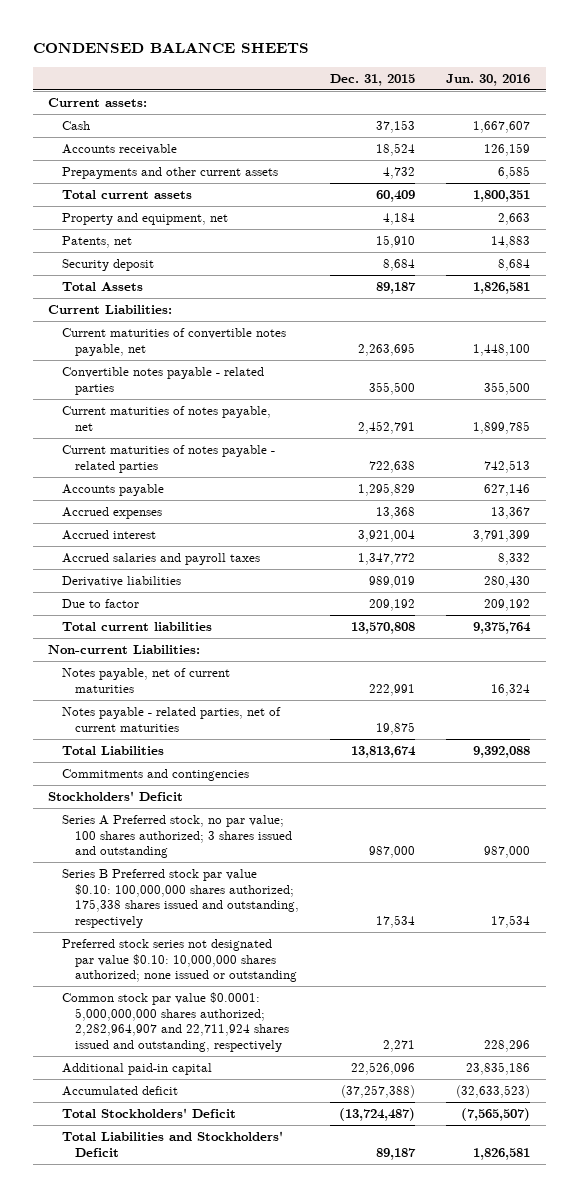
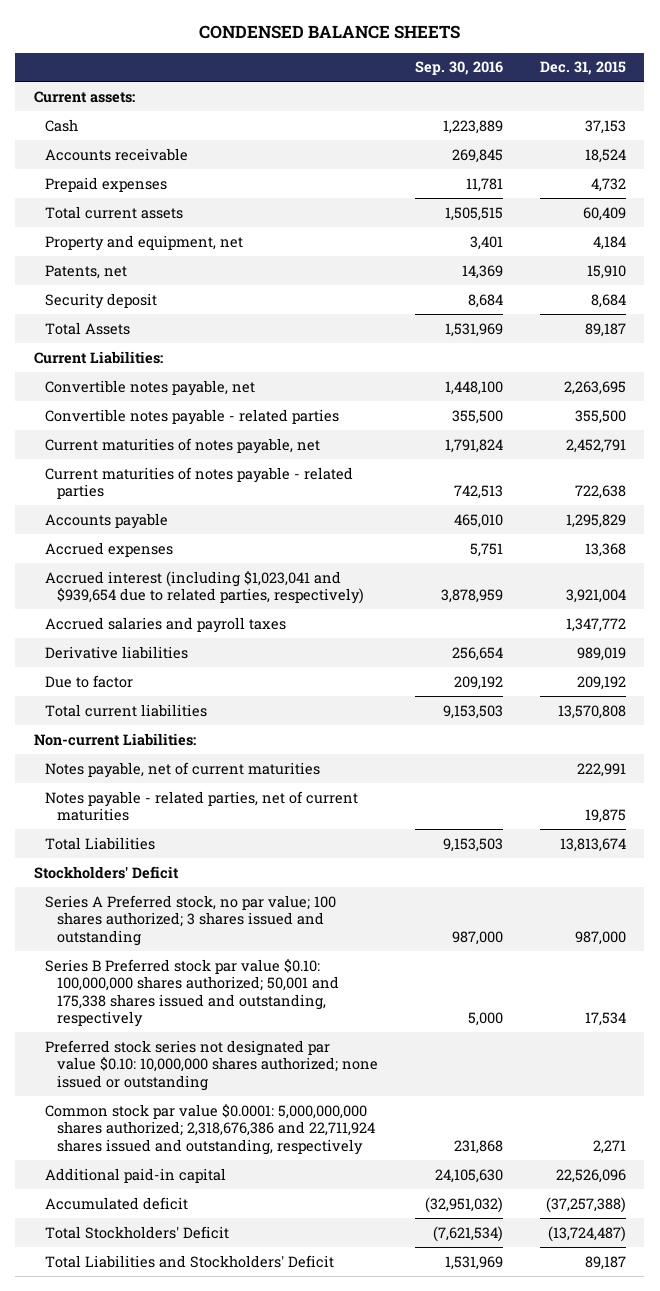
- | Dec. 31, 2015 | Jun. 30, 2016
+ | Sep. 30, 2016 | Dec. 31, 2015
- Prepayments and other current assets | 4,732 | 6,585
+ Prepaid expenses | 11,781 | 4,732
- Current maturities of convertible notes payable, net | 2,263,695 | 1,448,100
+ Convertible notes payable, net | 1,448,100 | 2,263,695
- Accrued interest | 3,921,004 | 3,791,399
+ Accrued interest (including $1,023,041 and $939,654 due to related parties, respectively) | 3,878,959 | 3,921,004
- Commitments and contingencies
- Series B Preferred stock par value $0.10: 100,000,000 shares authorized; 175,338 shares issued and outstanding, respectively | 17,534 | 17,534
+ Series B Preferred stock par value $0.10: 100,000,000 shares authorized; 50,001 and 175,338 shares issued and outstanding, respectively | 5,000 | 17,534
- Common stock par value $0.0001: 5,000,000,000 shares authorized; 2,282,964,907 and 22,711,924 shares issued and outstanding, respectively | 2,271 | 228,296
+ Common stock par value $0.0001: 5,000,000,000 shares authorized; 2,318,676,386 and 22,711,924 shares issued and outstanding, respectively | 231,868 | 2,271

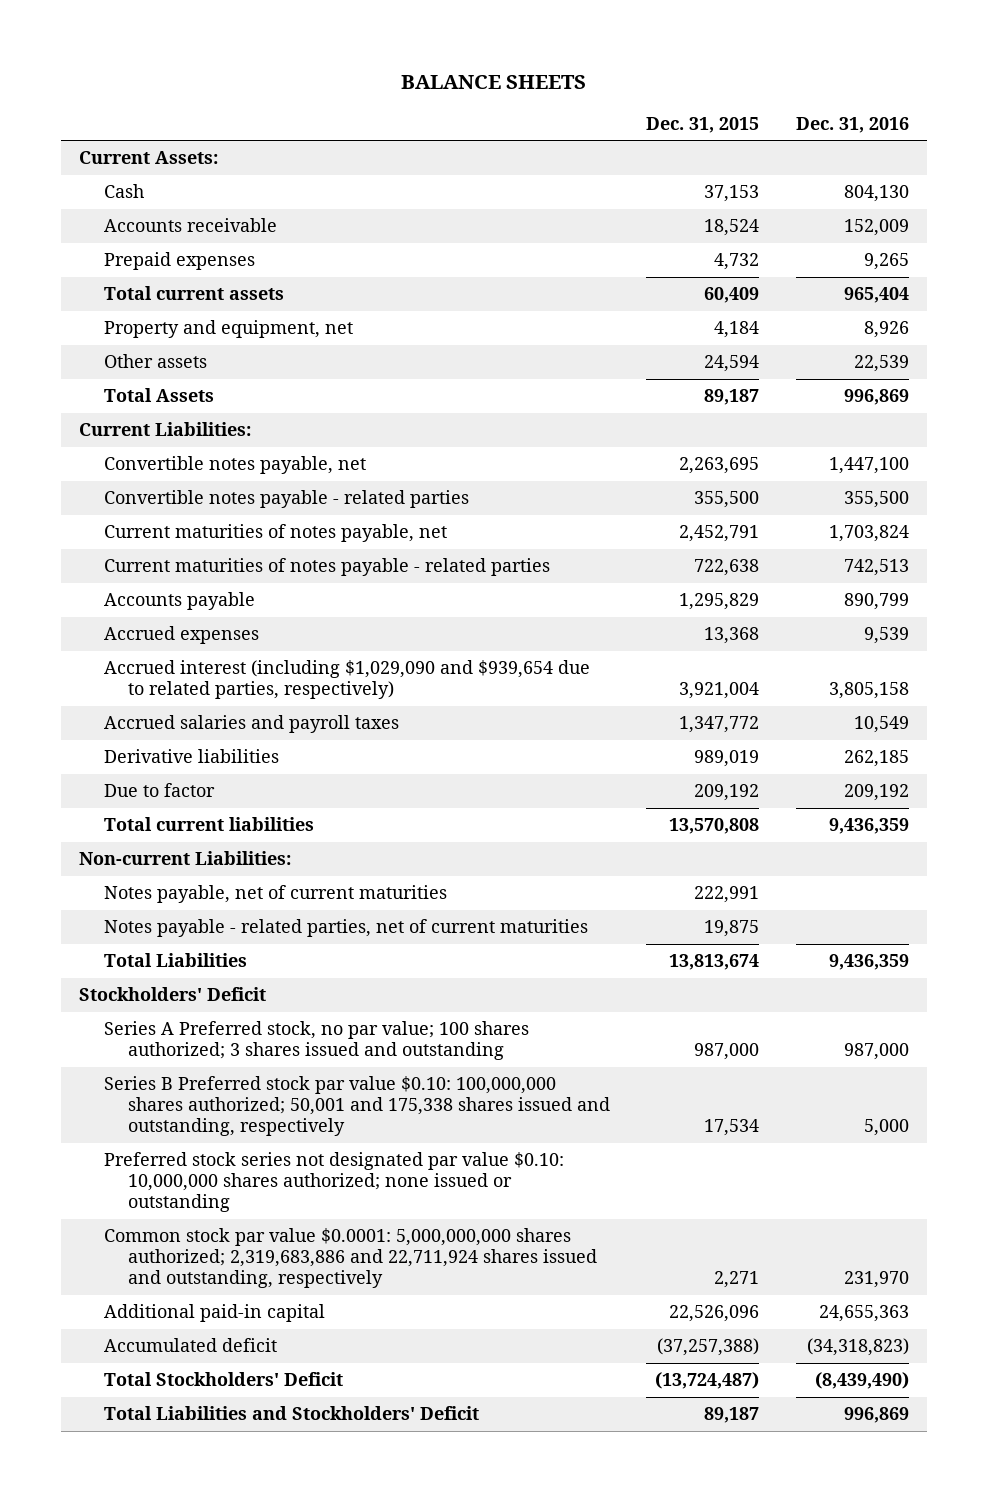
- CONDENSED BALANCE SHEETS
+ BALANCE SHEETS
- | Sep. 30, 2016 | Dec. 31, 2015
+ | Dec. 31, 2015 | Dec. 31, 2016
- Current assets:
+ Current Assets:
- Patents, net | 14,369 | 15,910
- Security deposit | 8,684 | 8,684
+ Other assets | 24,594 | 22,539
- Accrued interest (including $1,023,041 and $939,654 due to related parties, respectively) | 3,878,959 | 3,921,004
+ Accrued interest (including $1,029,090 and $939,654 due to related parties, respectively) | 3,921,004 | 3,805,158
- Common stock par value $0.0001: 5,000,000,000 shares authorized; 2,318,676,386 and 22,711,924 shares issued and outstanding, respectively | 231,868 | 2,271
+ Common stock par value $0.0001: 5,000,000,000 shares authorized; 2,319,683,886 and 22,711,924 shares issued and outstanding, respectively | 2,271 | 231,970

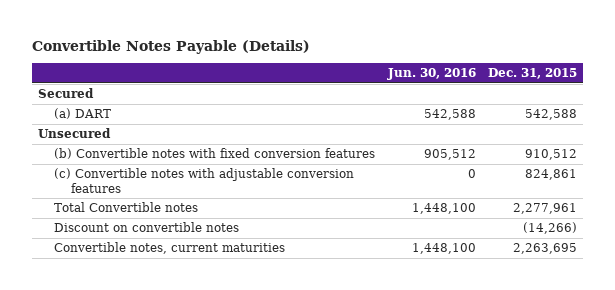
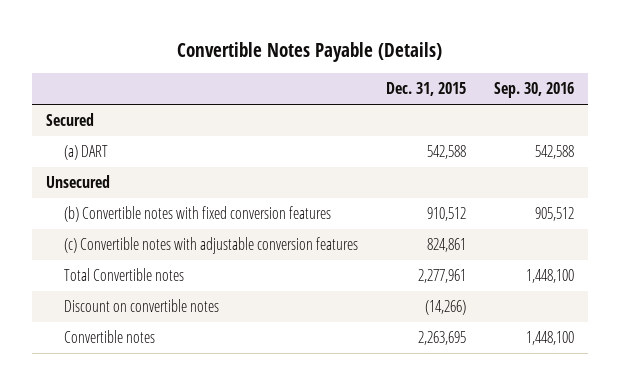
- | Jun. 30, 2016 | Dec. 31, 2015
+ | Dec. 31, 2015 | Sep. 30, 2016
- Convertible notes, current maturities | 1,448,100 | 2,263,695
+ Convertible notes | 2,263,695 | 1,448,100

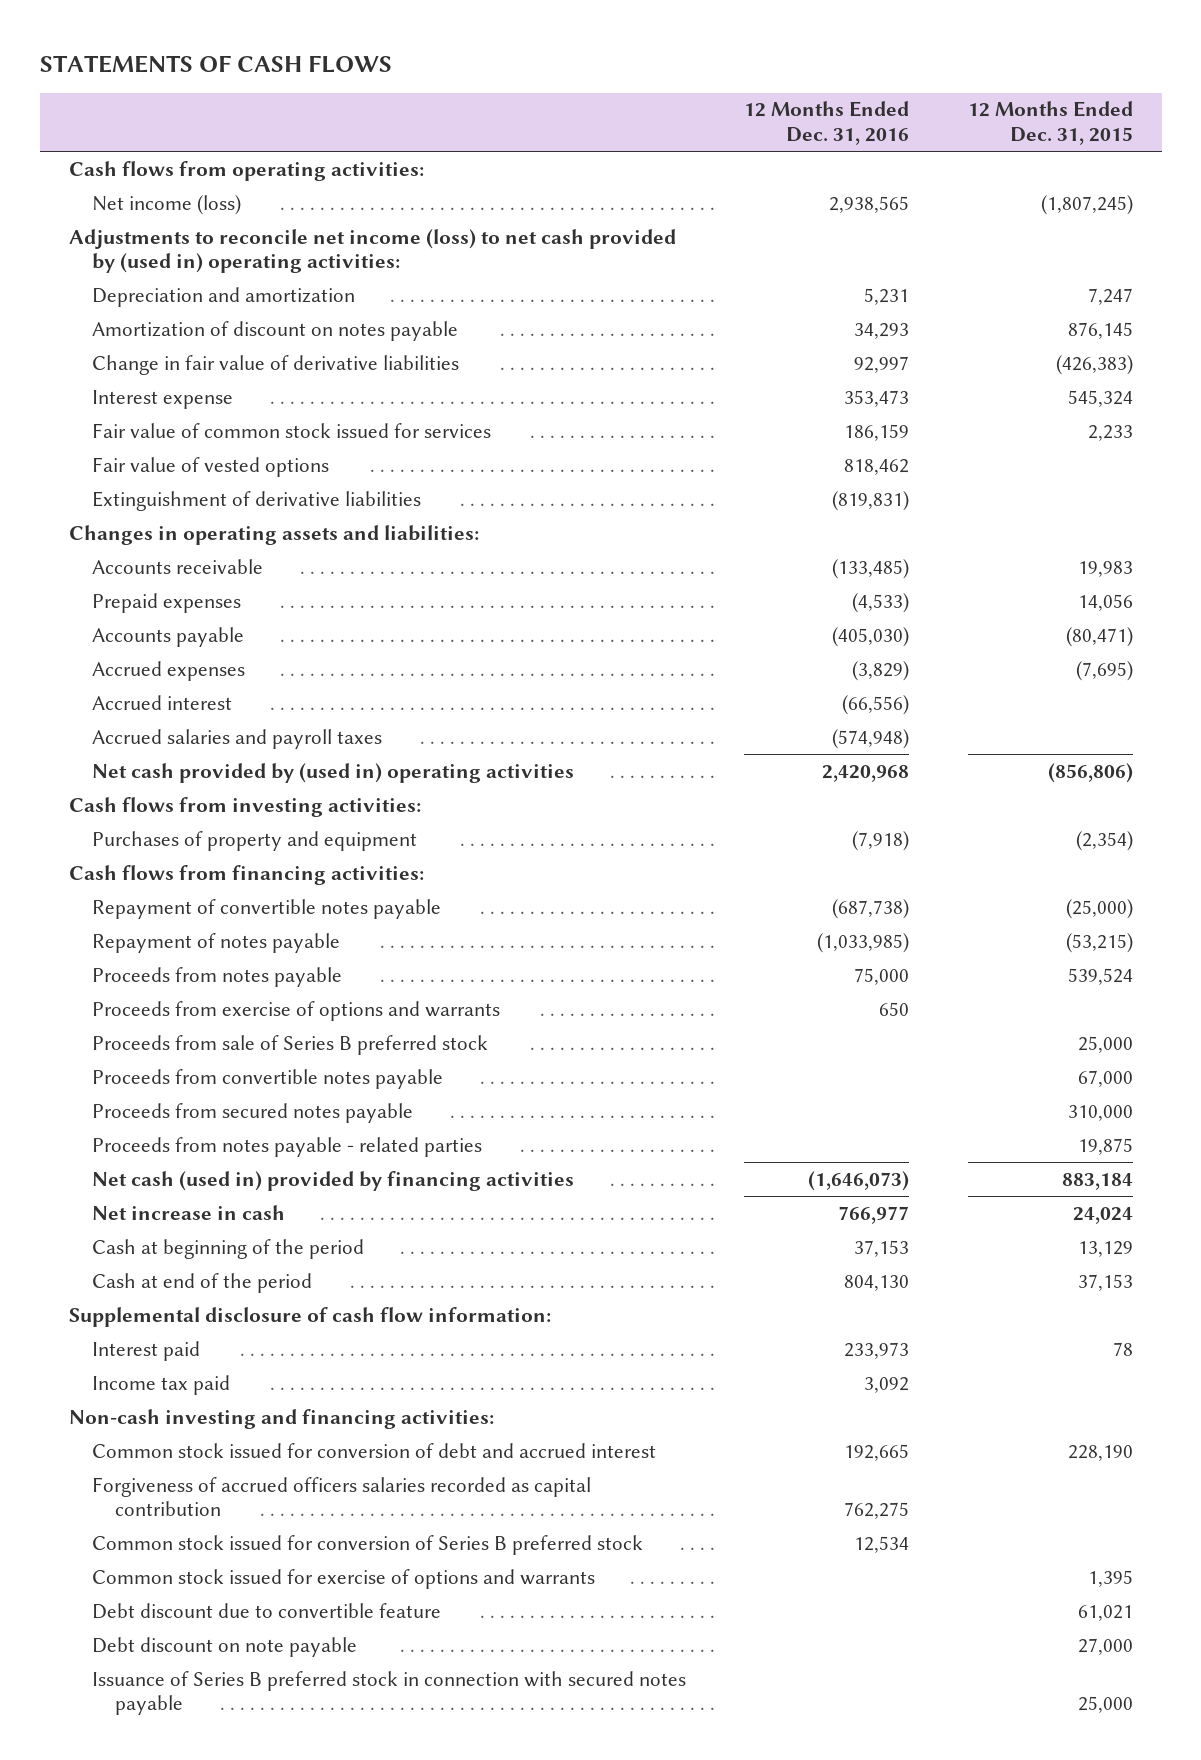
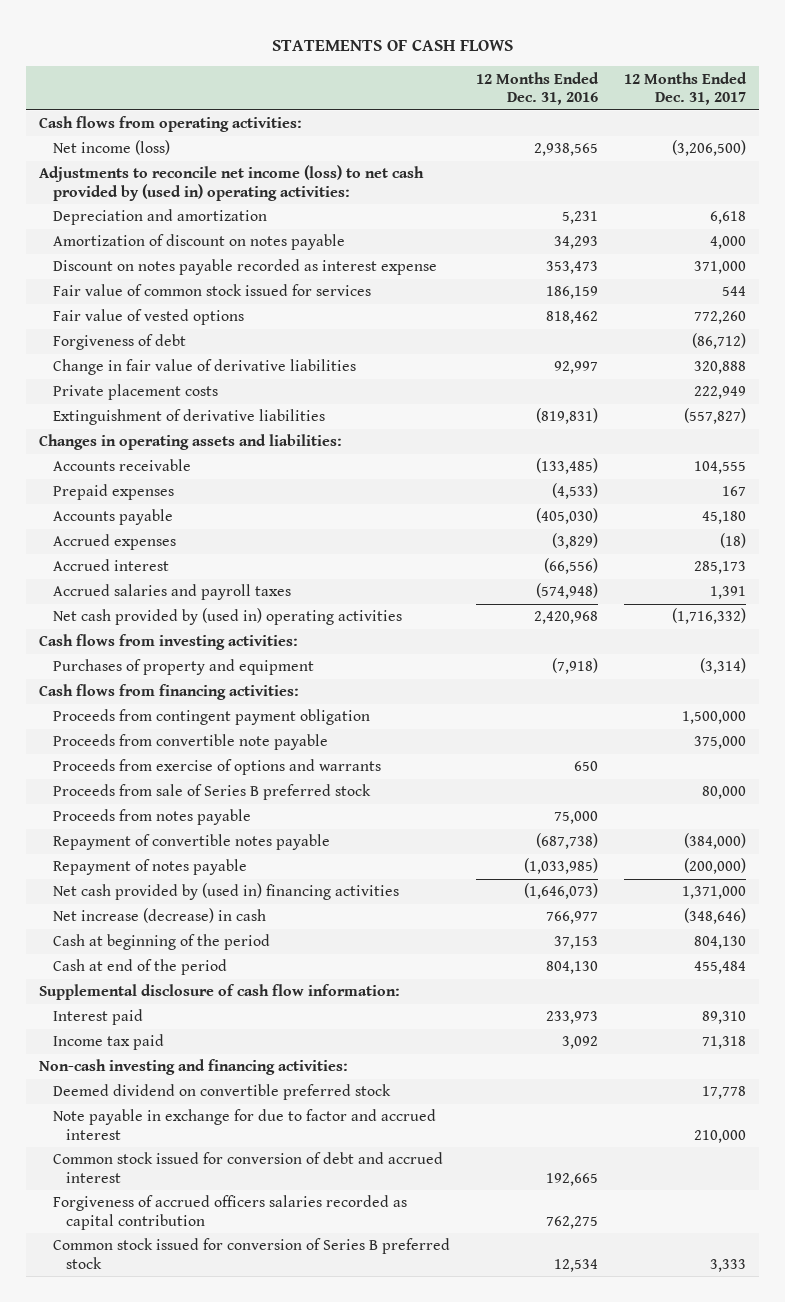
- | 12 Months Ended Dec. 31, 2016 | 12 Months Ended Dec. 31, 2015
+ | 12 Months Ended Dec. 31, 2016 | 12 Months Ended Dec. 31, 2017
- Interest expense | 353,473 | 545,324
+ Discount on notes payable recorded as interest expense | 353,473 | 371,000
+ Forgiveness of debt | | (86,712)
moved down: Change in fair value of derivative liabilities | 92,997 | 320,888
+ Private placement costs | | 222,949
+ Proceeds from contingent payment obligation | | 1,500,000
+ Proceeds from convertible note payable | | 375,000
- Proceeds from convertible notes payable | | 67,000
- Proceeds from secured notes payable | | 310,000
- Proceeds from notes payable - related parties | | 19,875
- Net cash (used in) provided by financing activities | (1,646,073) | 883,184
- Net increase in cash | 766,977 | 24,024
moved down: Proceeds from notes payable | 75,000 |
moved down: Repayment of convertible notes payable | (687,738) | (384,000)
moved down: Repayment of notes payable | (1,033,985) | (200,000)
+ Net cash provided by (used in) financing activities | (1,646,073) | 1,371,000
+ Net increase (decrease) in cash | 766,977 | (348,646)
+ Deemed dividend on convertible preferred stock | | 17,778
+ Note payable in exchange for due to factor and accrued interest | | 210,000
- Common stock issued for exercise of options and warrants | | 1,395
- Debt discount due to convertible feature | | 61,021
- Debt discount on note payable | | 27,000
- Issuance of Series B preferred stock in connection with secured notes payable | | 25,000

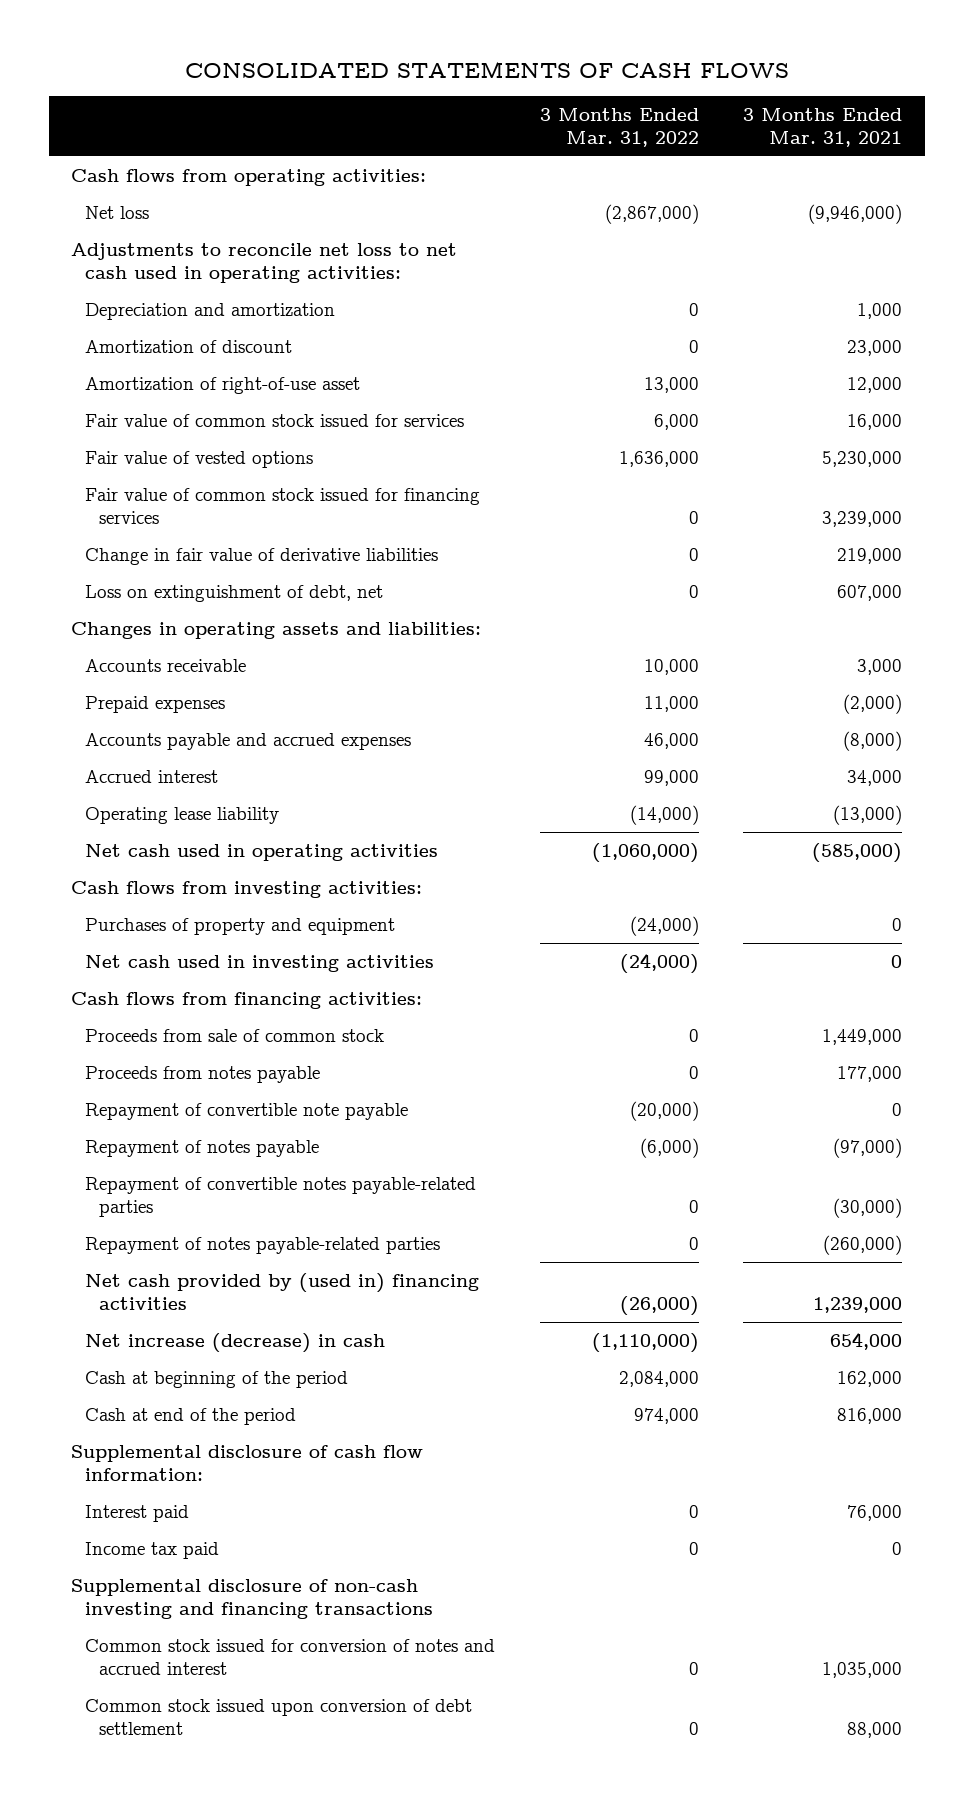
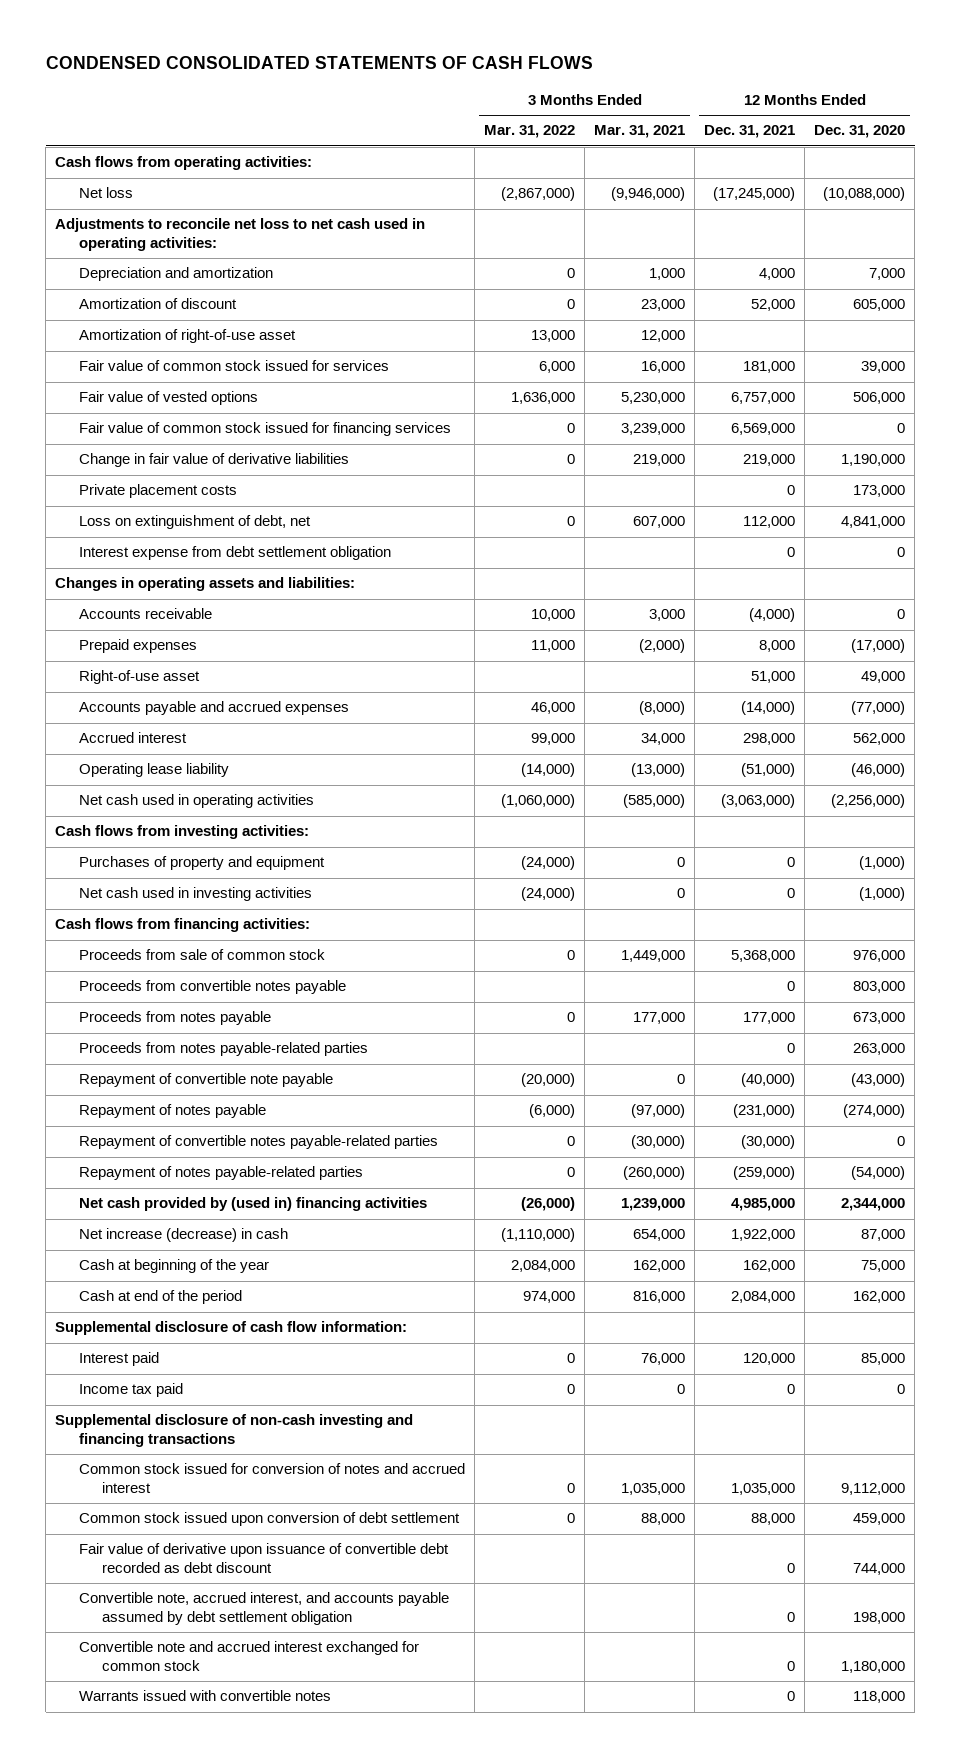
- CONSOLIDATED STATEMENTS OF CASH FLOWS
+ CONDENSED CONSOLIDATED STATEMENTS OF CASH FLOWS
- | 3 Months Ended Mar. 31, 2022 | 3 Months Ended Mar. 31, 2021
+ | 3 Months Ended Mar. 31, 2022 | 3 Months Ended Mar. 31, 2021 | 12 Months Ended Dec. 31, 2021 | 12 Months Ended Dec. 31, 2020
+ Private placement costs | | | 0 | 173,000
+ Interest expense from debt settlement obligation | | | 0 | 0
+ Right-of-use asset | | | 51,000 | 49,000
+ Proceeds from convertible notes payable | | | 0 | 803,000
+ Proceeds from notes payable-related parties | | | 0 | 263,000
- Cash at beginning of the period | 2,084,000 | 162,000
+ Cash at beginning of the year | 2,084,000 | 162,000 | 162,000 | 75,000
+ Fair value of derivative upon issuance of convertible debt recorded as debt discount | | | 0 | 744,000
+ Convertible note, accrued interest, and accounts payable assumed by debt settlement obligation | | | 0 | 198,000
+ Convertible note and accrued interest exchanged for common stock | | | 0 | 1,180,000
+ Warrants issued with convertible notes | | | 0 | 118,000

